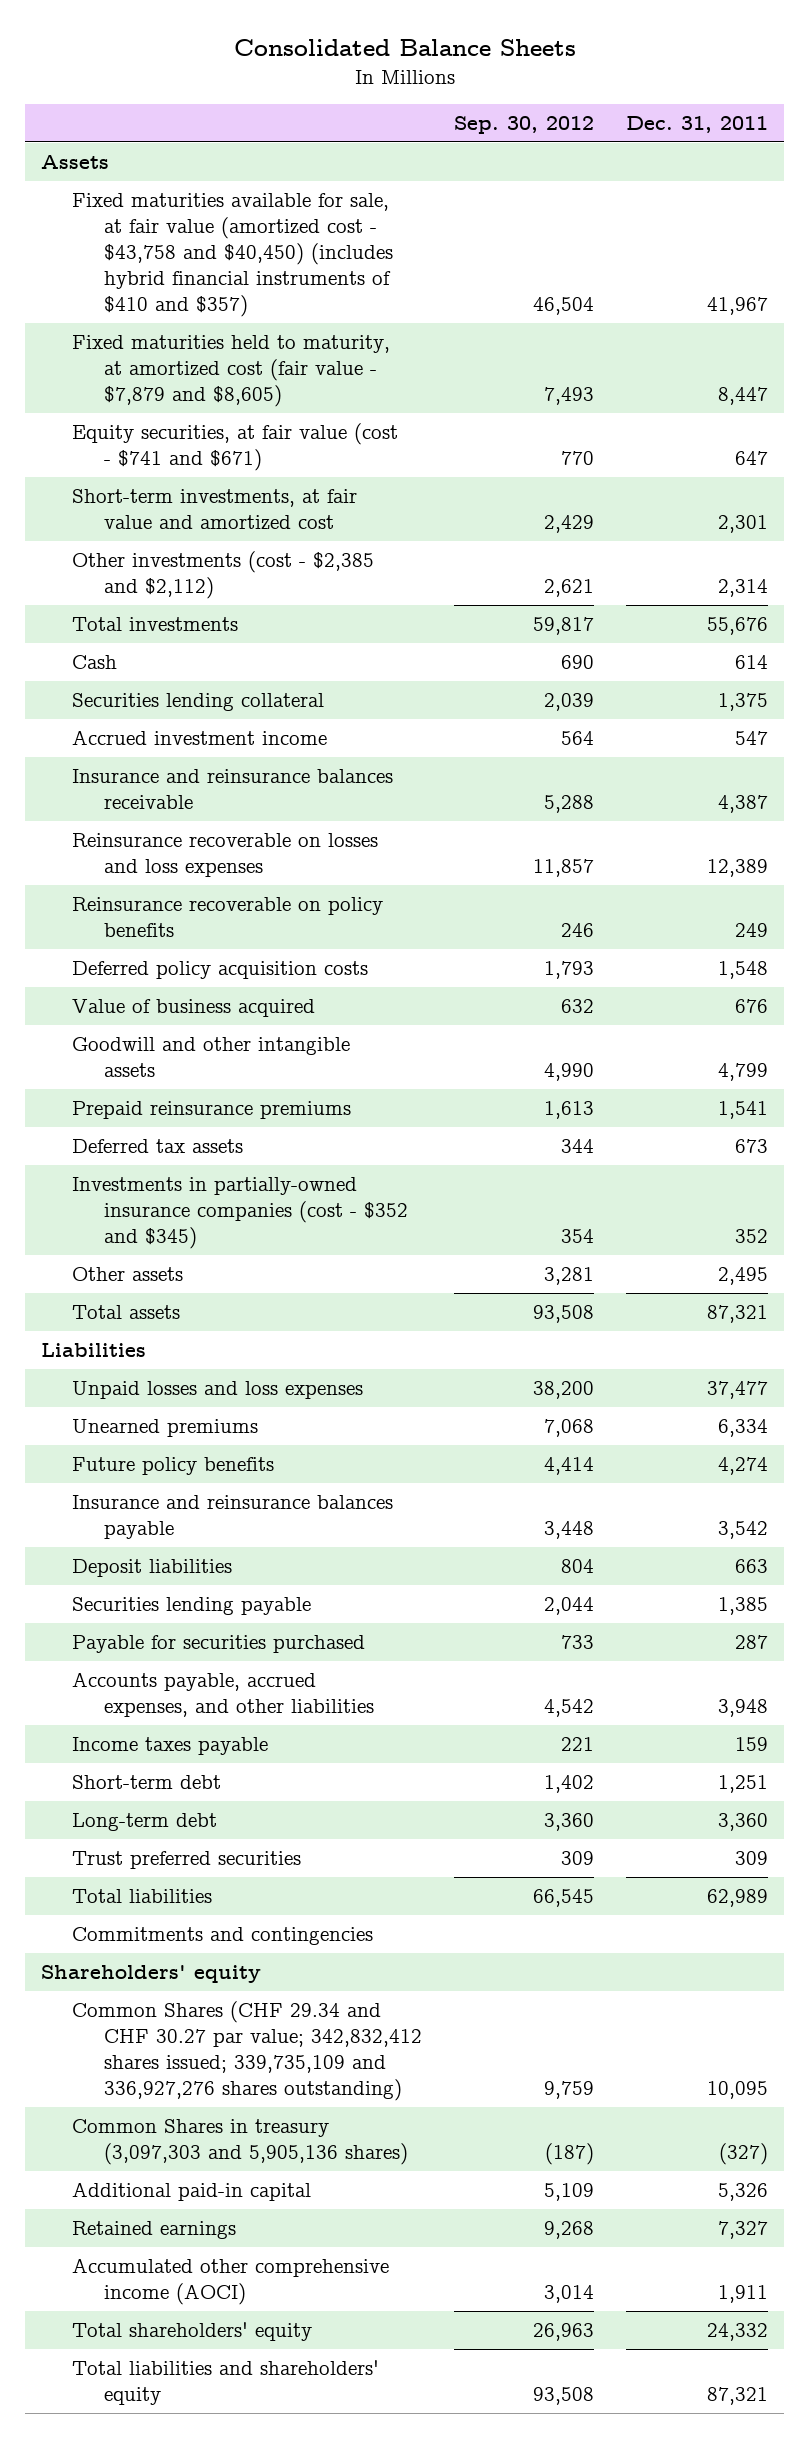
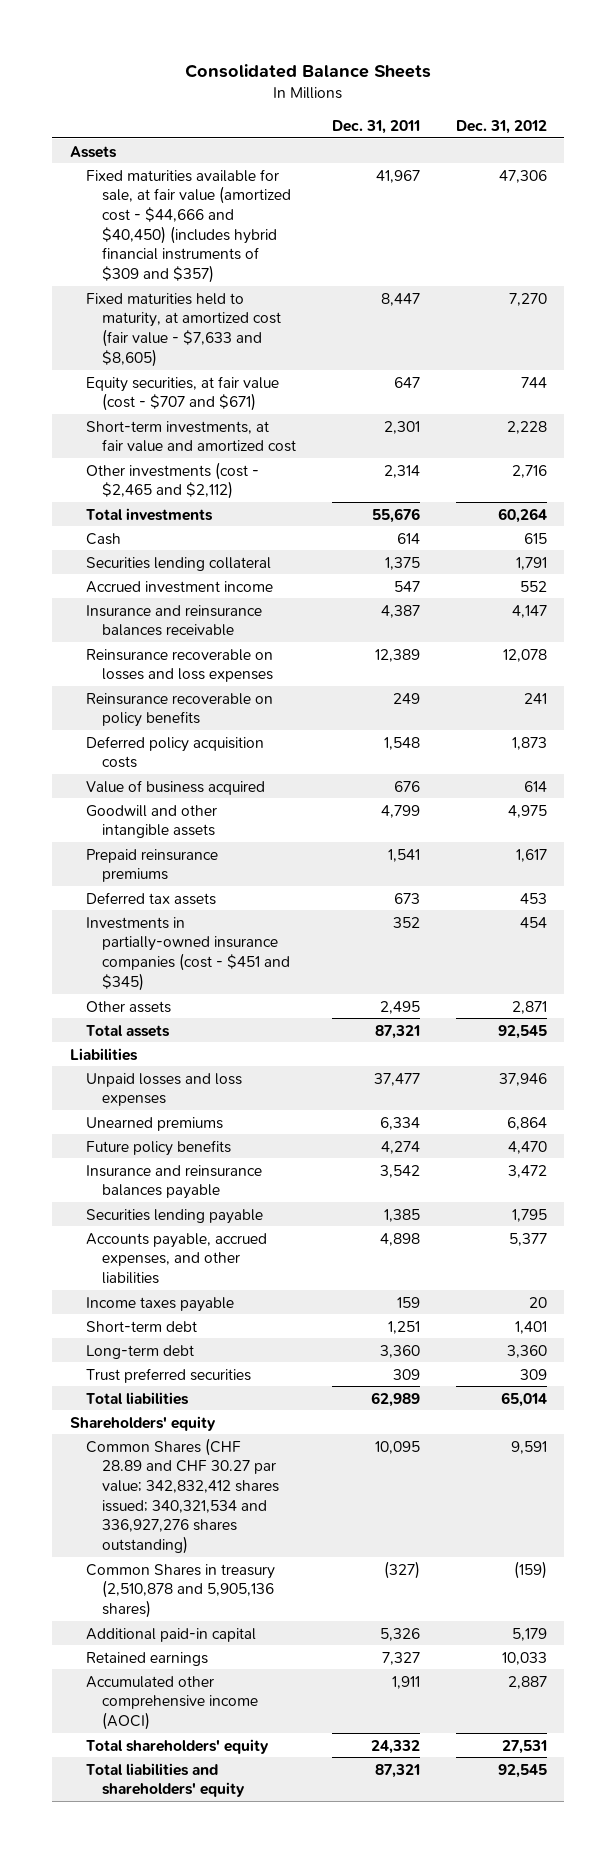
- | Sep. 30, 2012 | Dec. 31, 2011
+ | Dec. 31, 2011 | Dec. 31, 2012
- Fixed maturities available for sale, at fair value (amortized cost - $43,758 and $40,450) (includes hybrid financial instruments of $410 and $357) | 46,504 | 41,967
- Fixed maturities held to maturity, at amortized cost (fair value - $7,879 and $8,605) | 7,493 | 8,447
- Equity securities, at fair value (cost - $741 and $671) | 770 | 647
+ Fixed maturities available for sale, at fair value (amortized cost - $44,666 and $40,450) (includes hybrid financial instruments of $309 and $357) | 41,967 | 47,306
+ Fixed maturities held to maturity, at amortized cost (fair value - $7,633 and $8,605) | 8,447 | 7,270
+ Equity securities, at fair value (cost - $707 and $671) | 647 | 744
- Other investments (cost - $2,385 and $2,112) | 2,621 | 2,314
+ Other investments (cost - $2,465 and $2,112) | 2,314 | 2,716
- Investments in partially-owned insurance companies (cost - $352 and $345) | 354 | 352
+ Investments in partially-owned insurance companies (cost - $451 and $345) | 352 | 454
- Deposit liabilities | 804 | 663
- Payable for securities purchased | 733 | 287
- Accounts payable, accrued expenses, and other liabilities | 4,542 | 3,948
+ Accounts payable, accrued expenses, and other liabilities | 4,898 | 5,377
- Commitments and contingencies
- Common Shares (CHF 29.34 and CHF 30.27 par value; 342,832,412 shares issued; 339,735,109 and 336,927,276 shares outstanding) | 9,759 | 10,095
- Common Shares in treasury (3,097,303 and 5,905,136 shares) | (187) | (327)
+ Common Shares (CHF 28.89 and CHF 30.27 par value; 342,832,412 shares issued; 340,321,534 and 336,927,276 shares outstanding) | 10,095 | 9,591
+ Common Shares in treasury (2,510,878 and 5,905,136 shares) | (327) | (159)

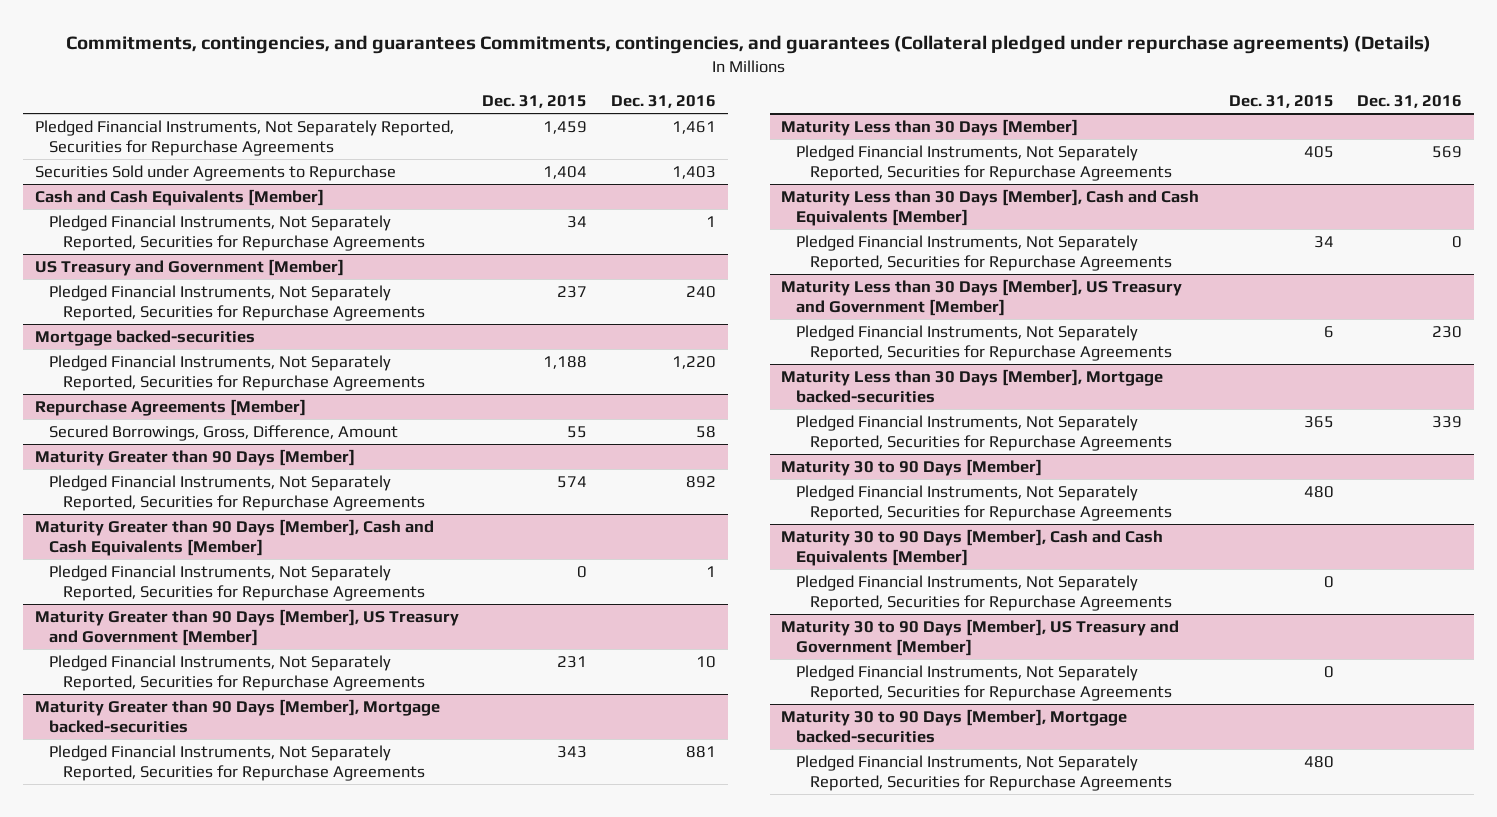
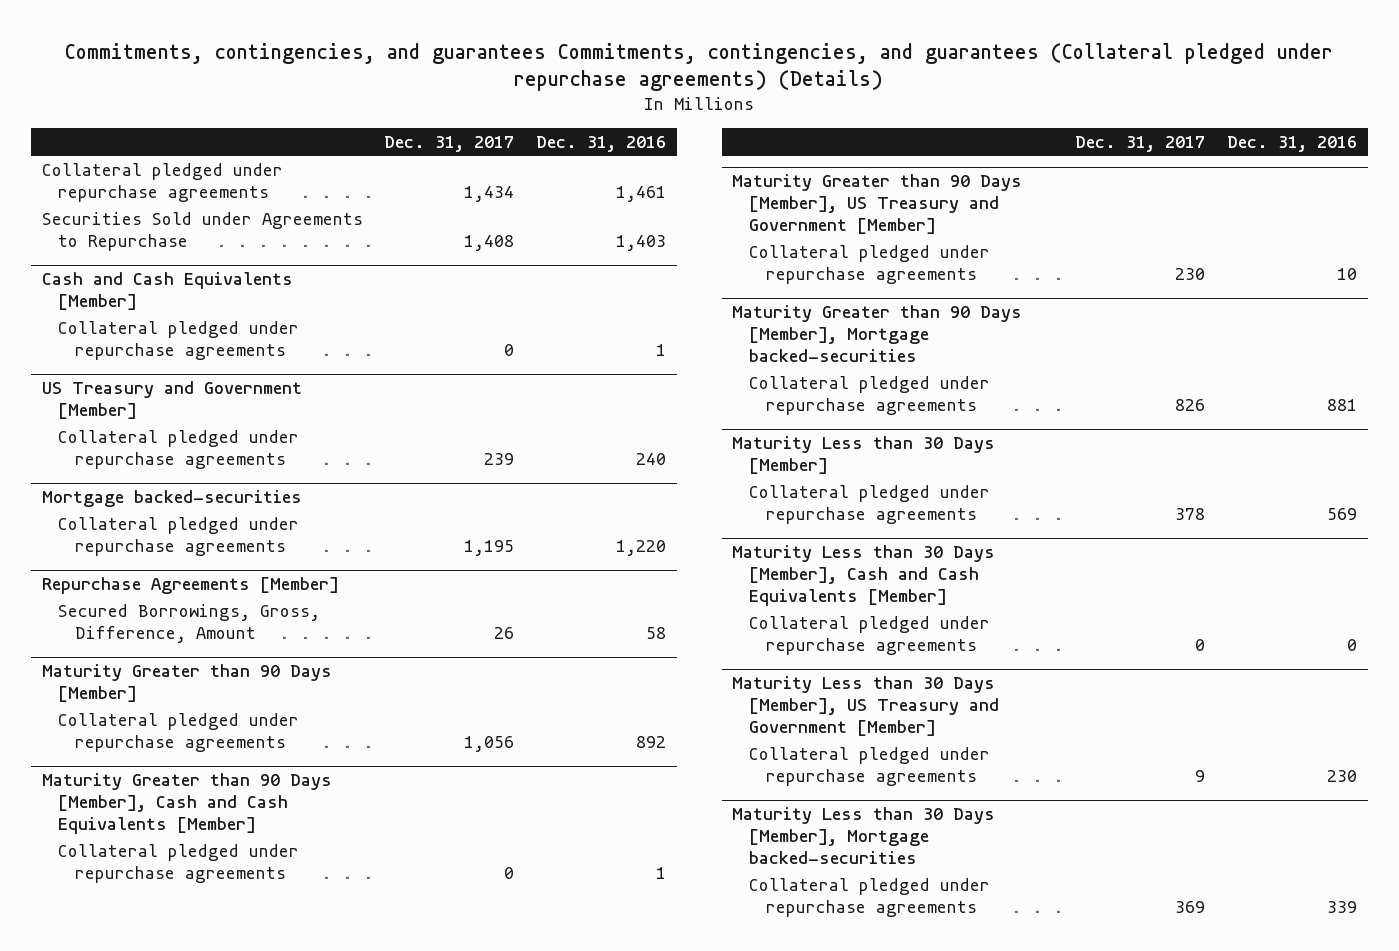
- | Dec. 31, 2015 | Dec. 31, 2016
+ | Dec. 31, 2017 | Dec. 31, 2016
- Pledged Financial Instruments, Not Separately Reported, Securities for Repurchase Agreements | 1,459 | 1,461
+ Collateral pledged under repurchase agreements | 1,434 | 1,461
@ Cash and Cash Equivalents [Member]
- Pledged Financial Instruments, Not Separately Reported, Securities for Repurchase Agreements | 34 | 1
+ Collateral pledged under repurchase agreements | 0 | 1
@ US Treasury and Government [Member]
- Pledged Financial Instruments, Not Separately Reported, Securities for Repurchase Agreements | 237 | 240
+ Collateral pledged under repurchase agreements | 239 | 240
@ Mortgage backed-securities
- Pledged Financial Instruments, Not Separately Reported, Securities for Repurchase Agreements | 1,188 | 1,220
+ Collateral pledged under repurchase agreements | 1,195 | 1,220
@ Maturity Greater than 90 Days [Member]
- Pledged Financial Instruments, Not Separately Reported, Securities for Repurchase Agreements | 574 | 892
+ Collateral pledged under repurchase agreements | 1,056 | 892
@ Maturity Greater than 90 Days [Member], Cash and Cash Equivalents [Member]
- Pledged Financial Instruments, Not Separately Reported, Securities for Repurchase Agreements | 0 | 1
+ Collateral pledged under repurchase agreements | 0 | 1
@ Maturity Greater than 90 Days [Member], US Treasury and Government [Member]
- Pledged Financial Instruments, Not Separately Reported, Securities for Repurchase Agreements | 231 | 10
+ Collateral pledged under repurchase agreements | 230 | 10
@ Maturity Greater than 90 Days [Member], Mortgage backed-securities
- Pledged Financial Instruments, Not Separately Reported, Securities for Repurchase Agreements | 343 | 881
+ Collateral pledged under repurchase agreements | 826 | 881
@ Maturity Less than 30 Days [Member]
- Pledged Financial Instruments, Not Separately Reported, Securities for Repurchase Agreements | 405 | 569
+ Collateral pledged under repurchase agreements | 378 | 569
@ Maturity Less than 30 Days [Member], Cash and Cash Equivalents [Member]
- Pledged Financial Instruments, Not Separately Reported, Securities for Repurchase Agreements | 34 | 0
+ Collateral pledged under repurchase agreements | 0 | 0
@ Maturity Less than 30 Days [Member], US Treasury and Government [Member]
- Pledged Financial Instruments, Not Separately Reported, Securities for Repurchase Agreements | 6 | 230
+ Collateral pledged under repurchase agreements | 9 | 230
@ Maturity Less than 30 Days [Member], Mortgage backed-securities
- Pledged Financial Instruments, Not Separately Reported, Securities for Repurchase Agreements | 365 | 339
- Maturity 30 to 90 Days [Member]
- Pledged Financial Instruments, Not Separately Reported, Securities for Repurchase Agreements | 480 |
- Maturity 30 to 90 Days [Member], Cash and Cash Equivalents [Member]
- Pledged Financial Instruments, Not Separately Reported, Securities for Repurchase Agreements | 0 |
- Maturity 30 to 90 Days [Member], US Treasury and Government [Member]
- Pledged Financial Instruments, Not Separately Reported, Securities for Repurchase Agreements | 0 |
- Maturity 30 to 90 Days [Member], Mortgage backed-securities
- Pledged Financial Instruments, Not Separately Reported, Securities for Repurchase Agreements | 480 |
@ Maturity Less than 30 Days [Member], Mortgage backed-securities
+ Collateral pledged under repurchase agreements | 369 | 339

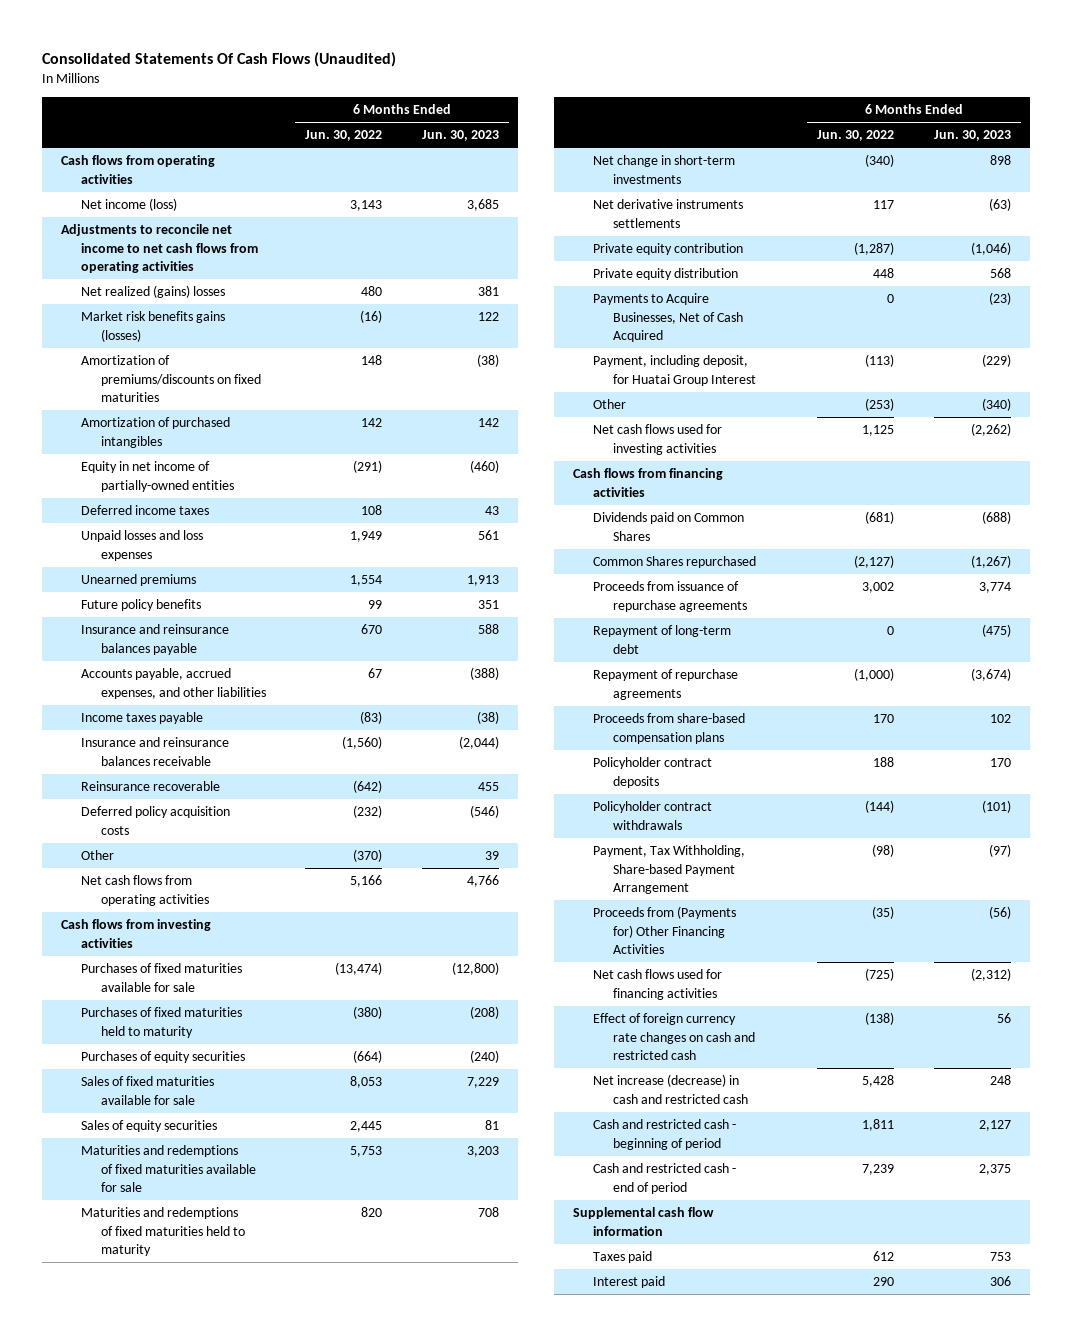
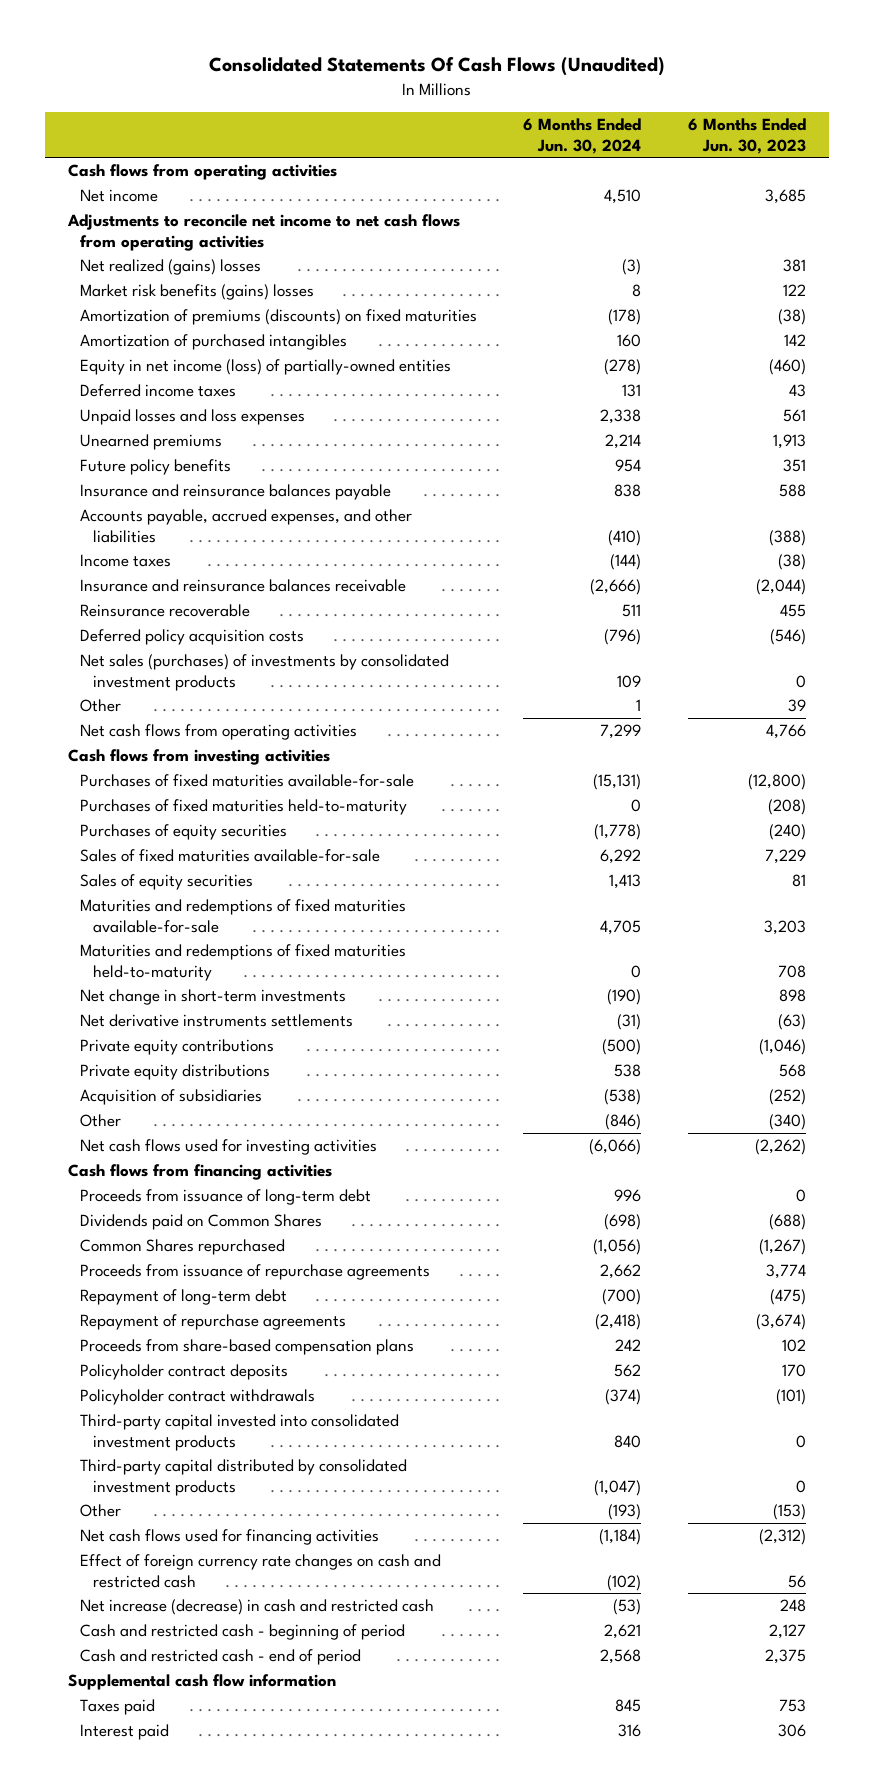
- | 6 Months Ended Jun. 30, 2022 | 6 Months Ended Jun. 30, 2023
+ | 6 Months Ended Jun. 30, 2024 | 6 Months Ended Jun. 30, 2023
- Net income (loss) | 3,143 | 3,685
+ Net income | 4,510 | 3,685
- Market risk benefits gains (losses) | (16) | 122
- Amortization of premiums/discounts on fixed maturities | 148 | (38)
+ Market risk benefits (gains) losses | 8 | 122
+ Amortization of premiums (discounts) on fixed maturities | (178) | (38)
- Equity in net income of partially-owned entities | (291) | (460)
+ Equity in net income (loss) of partially-owned entities | (278) | (460)
- Income taxes payable | (83) | (38)
+ Income taxes | (144) | (38)
+ Net sales (purchases) of investments by consolidated investment products | 109 | 0
- Purchases of fixed maturities available for sale | (13,474) | (12,800)
- Purchases of fixed maturities held to maturity | (380) | (208)
+ Purchases of fixed maturities available-for-sale | (15,131) | (12,800)
+ Purchases of fixed maturities held-to-maturity | 0 | (208)
- Sales of fixed maturities available for sale | 8,053 | 7,229
+ Sales of fixed maturities available-for-sale | 6,292 | 7,229
- Maturities and redemptions of fixed maturities available for sale | 5,753 | 3,203
- Maturities and redemptions of fixed maturities held to maturity | 820 | 708
+ Maturities and redemptions of fixed maturities available-for-sale | 4,705 | 3,203
+ Maturities and redemptions of fixed maturities held-to-maturity | 0 | 708
- Private equity contribution | (1,287) | (1,046)
- Private equity distribution | 448 | 568
- Payments to Acquire Businesses, Net of Cash Acquired | 0 | (23)
- Payment, including deposit, for Huatai Group Interest | (113) | (229)
+ Private equity contributions | (500) | (1,046)
+ Private equity distributions | 538 | 568
+ Acquisition of subsidiaries | (538) | (252)
+ Proceeds from issuance of long-term debt | 996 | 0
- Payment, Tax Withholding, Share-based Payment Arrangement | (98) | (97)
- Proceeds from (Payments for) Other Financing Activities | (35) | (56)
+ Third-party capital invested into consolidated investment products | 840 | 0
+ Third-party capital distributed by consolidated investment products | (1,047) | 0
+ Other | (193) | (153)

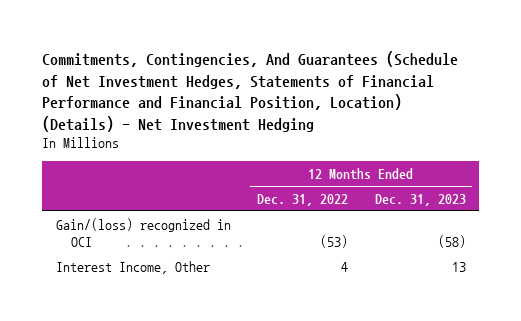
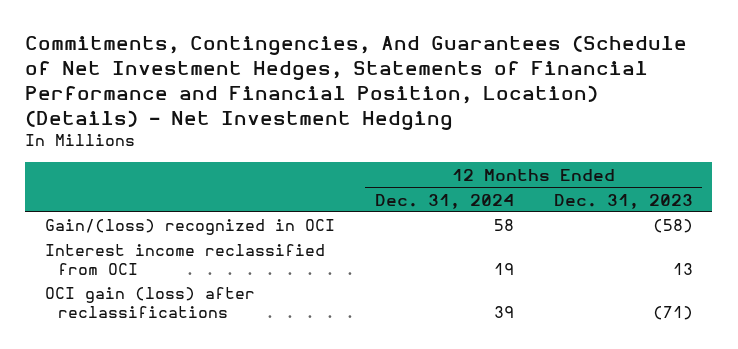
- | 12 Months Ended Dec. 31, 2022 | 12 Months Ended Dec. 31, 2023
+ | 12 Months Ended Dec. 31, 2024 | 12 Months Ended Dec. 31, 2023
- Interest Income, Other | 4 | 13
+ Interest income reclassified from OCI | 19 | 13
+ OCI gain (loss) after reclassifications | 39 | (71)

